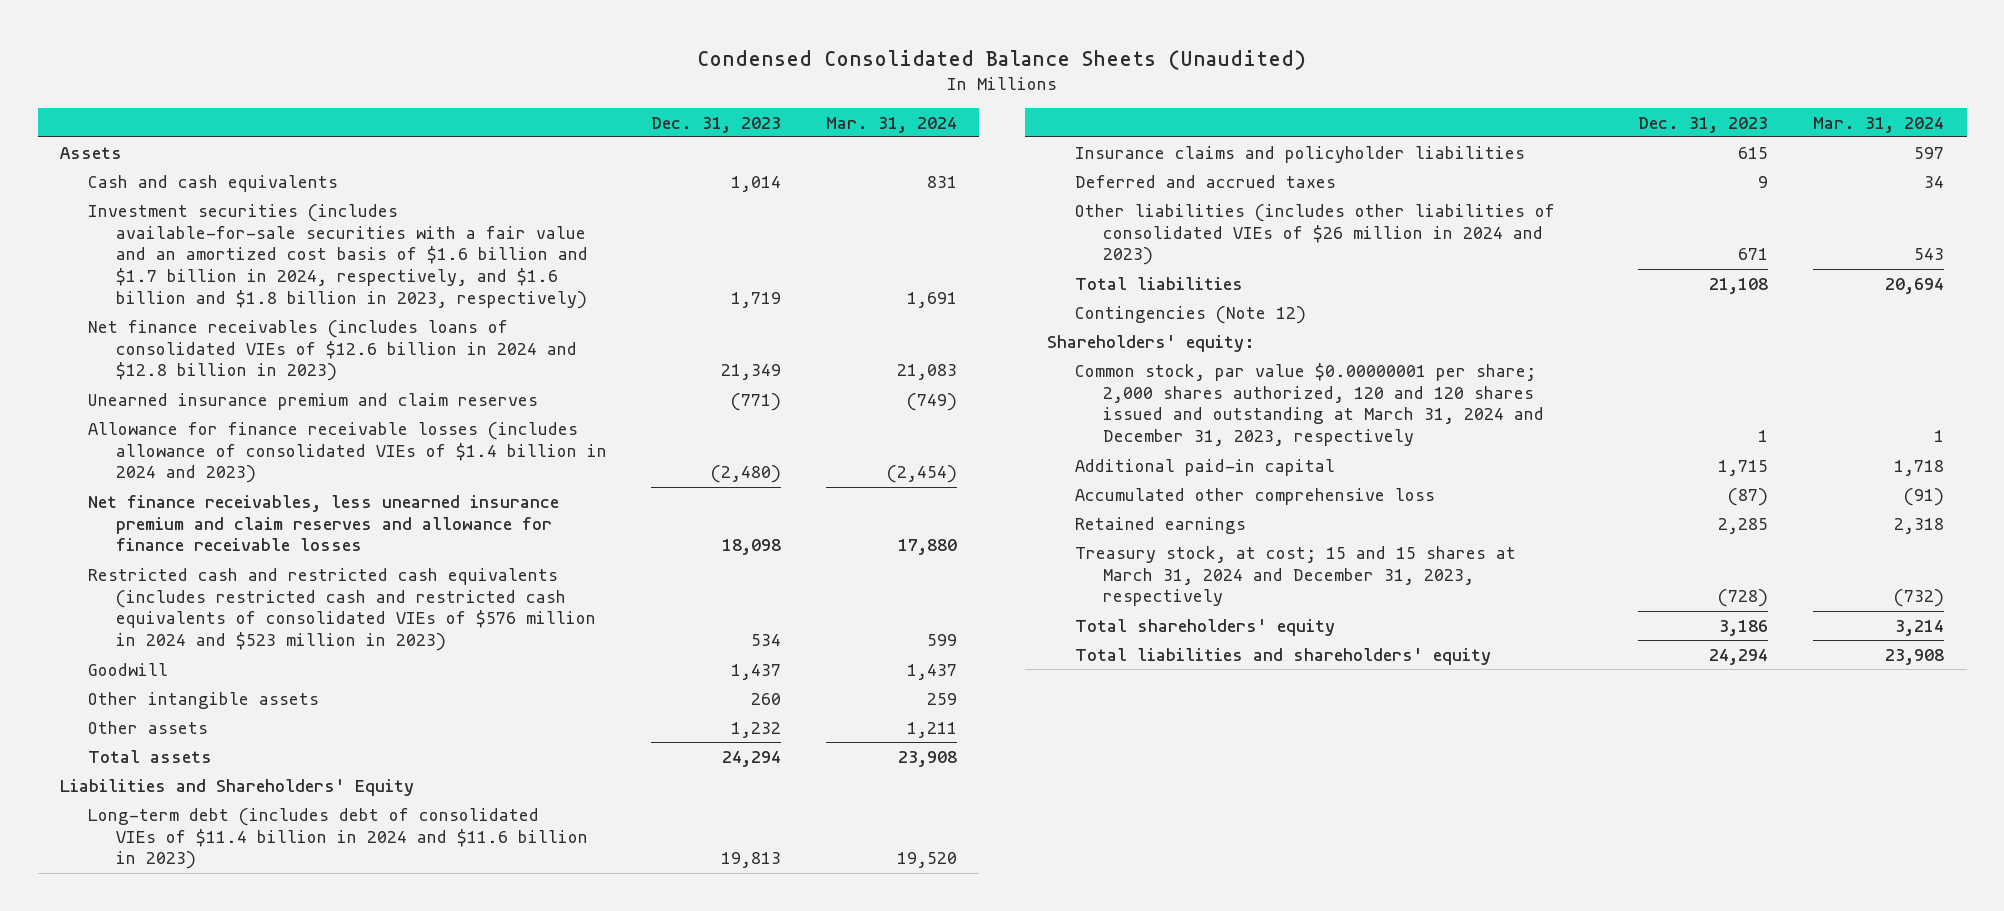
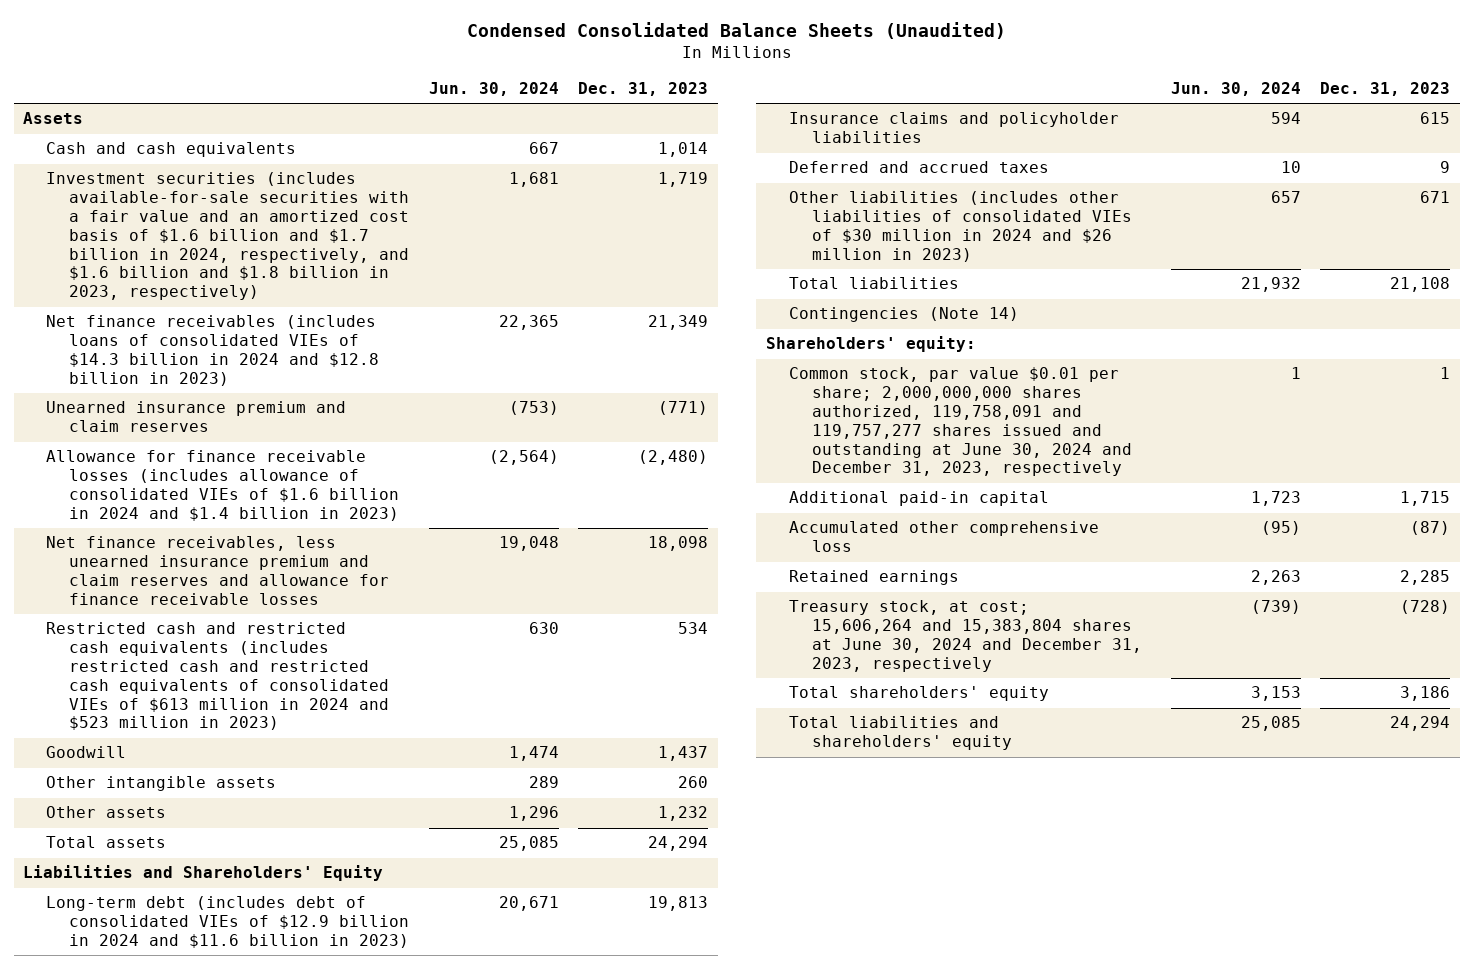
- | Dec. 31, 2023 | Mar. 31, 2024
+ | Jun. 30, 2024 | Dec. 31, 2023
- Net finance receivables (includes loans of consolidated VIEs of $12.6 billion in 2024 and $12.8 billion in 2023) | 21,349 | 21,083
+ Net finance receivables (includes loans of consolidated VIEs of $14.3 billion in 2024 and $12.8 billion in 2023) | 22,365 | 21,349
- Allowance for finance receivable losses (includes allowance of consolidated VIEs of $1.4 billion in 2024 and 2023) | (2,480) | (2,454)
+ Allowance for finance receivable losses (includes allowance of consolidated VIEs of $1.6 billion in 2024 and $1.4 billion in 2023) | (2,564) | (2,480)
- Restricted cash and restricted cash equivalents (includes restricted cash and restricted cash equivalents of consolidated VIEs of $576 million in 2024 and $523 million in 2023) | 534 | 599
+ Restricted cash and restricted cash equivalents (includes restricted cash and restricted cash equivalents of consolidated VIEs of $613 million in 2024 and $523 million in 2023) | 630 | 534
- Long-term debt (includes debt of consolidated VIEs of $11.4 billion in 2024 and $11.6 billion in 2023) | 19,813 | 19,520
+ Long-term debt (includes debt of consolidated VIEs of $12.9 billion in 2024 and $11.6 billion in 2023) | 20,671 | 19,813
- Other liabilities (includes other liabilities of consolidated VIEs of $26 million in 2024 and 2023) | 671 | 543
+ Other liabilities (includes other liabilities of consolidated VIEs of $30 million in 2024 and $26 million in 2023) | 657 | 671
- Contingencies (Note 12)
+ Contingencies (Note 14)
- Common stock, par value $0.00000001 per share; 2,000 shares authorized, 120 and 120 shares issued and outstanding at March 31, 2024 and December 31, 2023, respectively | 1 | 1
+ Common stock, par value $0.01 per share; 2,000,000,000 shares authorized, 119,758,091 and 119,757,277 shares issued and outstanding at June 30, 2024 and December 31, 2023, respectively | 1 | 1
- Treasury stock, at cost; 15 and 15 shares at March 31, 2024 and December 31, 2023, respectively | (728) | (732)
+ Treasury stock, at cost; 15,606,264 and 15,383,804 shares at June 30, 2024 and December 31, 2023, respectively | (739) | (728)

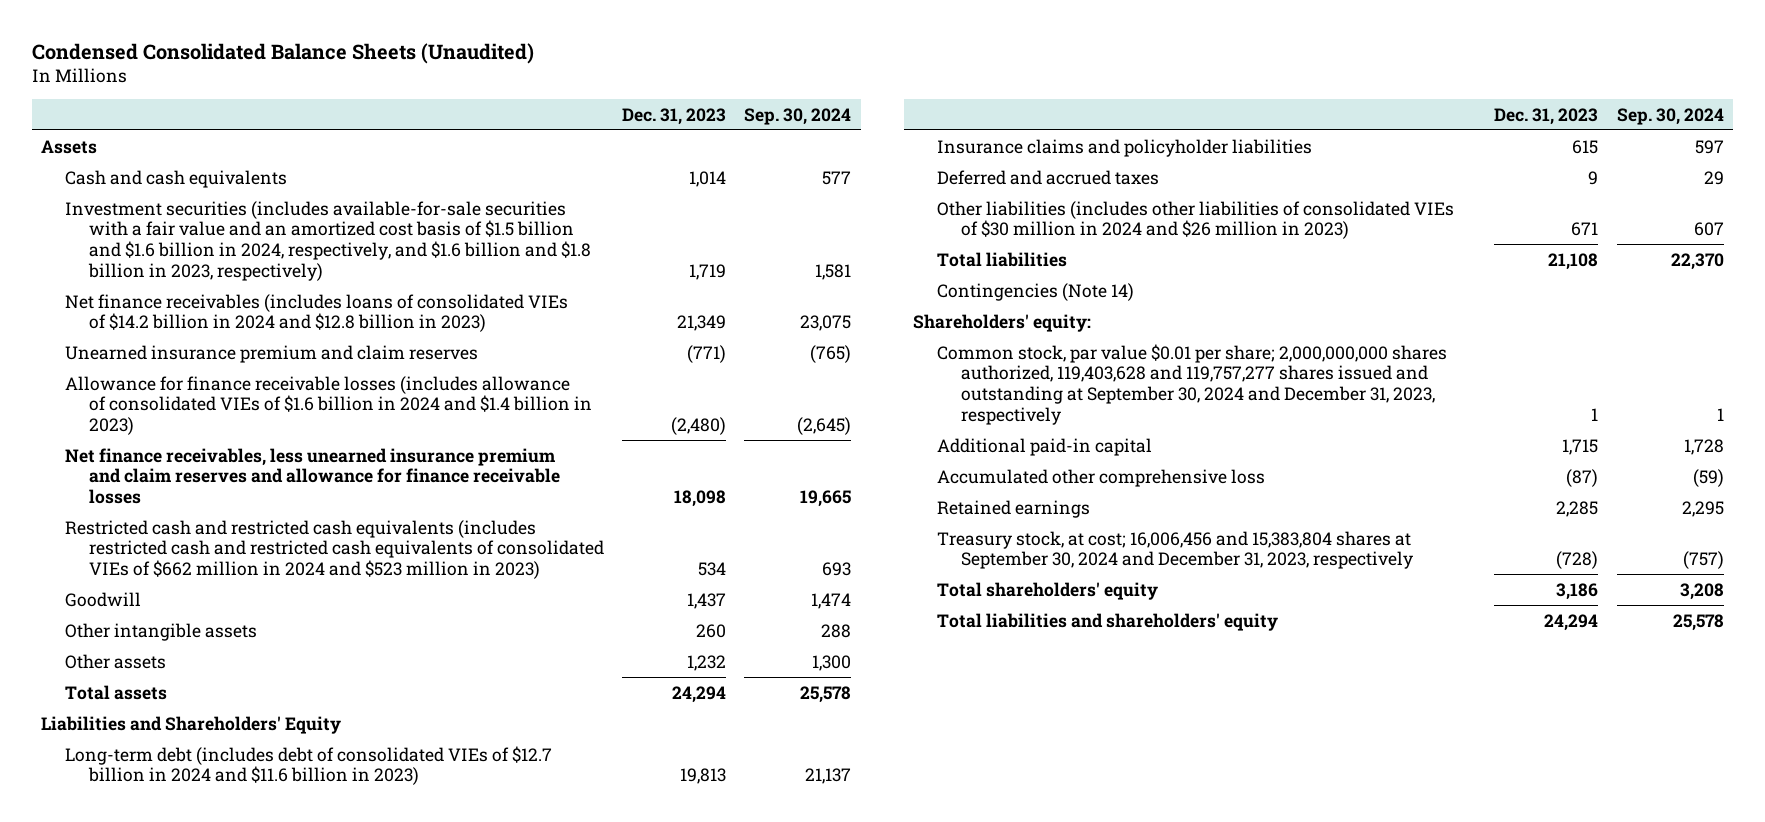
- | Jun. 30, 2024 | Dec. 31, 2023
+ | Dec. 31, 2023 | Sep. 30, 2024
- Investment securities (includes available-for-sale securities with a fair value and an amortized cost basis of $1.6 billion and $1.7 billion in 2024, respectively, and $1.6 billion and $1.8 billion in 2023, respectively) | 1,681 | 1,719
- Net finance receivables (includes loans of consolidated VIEs of $14.3 billion in 2024 and $12.8 billion in 2023) | 22,365 | 21,349
+ Investment securities (includes available-for-sale securities with a fair value and an amortized cost basis of $1.5 billion and $1.6 billion in 2024, respectively, and $1.6 billion and $1.8 billion in 2023, respectively) | 1,719 | 1,581
+ Net finance receivables (includes loans of consolidated VIEs of $14.2 billion in 2024 and $12.8 billion in 2023) | 21,349 | 23,075
- Restricted cash and restricted cash equivalents (includes restricted cash and restricted cash equivalents of consolidated VIEs of $613 million in 2024 and $523 million in 2023) | 630 | 534
+ Restricted cash and restricted cash equivalents (includes restricted cash and restricted cash equivalents of consolidated VIEs of $662 million in 2024 and $523 million in 2023) | 534 | 693
- Long-term debt (includes debt of consolidated VIEs of $12.9 billion in 2024 and $11.6 billion in 2023) | 20,671 | 19,813
+ Long-term debt (includes debt of consolidated VIEs of $12.7 billion in 2024 and $11.6 billion in 2023) | 19,813 | 21,137
- Common stock, par value $0.01 per share; 2,000,000,000 shares authorized, 119,758,091 and 119,757,277 shares issued and outstanding at June 30, 2024 and December 31, 2023, respectively | 1 | 1
+ Common stock, par value $0.01 per share; 2,000,000,000 shares authorized, 119,403,628 and 119,757,277 shares issued and outstanding at September 30, 2024 and December 31, 2023, respectively | 1 | 1
- Treasury stock, at cost; 15,606,264 and 15,383,804 shares at June 30, 2024 and December 31, 2023, respectively | (739) | (728)
+ Treasury stock, at cost; 16,006,456 and 15,383,804 shares at September 30, 2024 and December 31, 2023, respectively | (728) | (757)

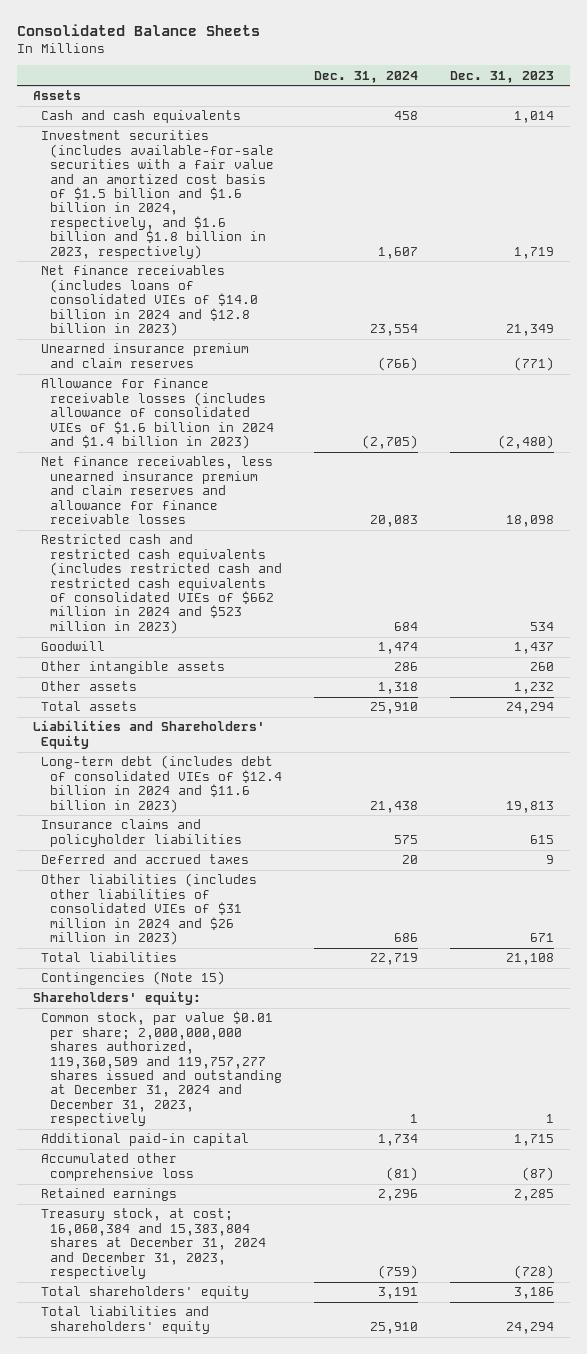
- Condensed Consolidated Balance Sheets (Unaudited)
+ Consolidated Balance Sheets
- | Dec. 31, 2023 | Sep. 30, 2024
+ | Dec. 31, 2024 | Dec. 31, 2023
- Net finance receivables (includes loans of consolidated VIEs of $14.2 billion in 2024 and $12.8 billion in 2023) | 21,349 | 23,075
+ Net finance receivables (includes loans of consolidated VIEs of $14.0 billion in 2024 and $12.8 billion in 2023) | 23,554 | 21,349
- Long-term debt (includes debt of consolidated VIEs of $12.7 billion in 2024 and $11.6 billion in 2023) | 19,813 | 21,137
+ Long-term debt (includes debt of consolidated VIEs of $12.4 billion in 2024 and $11.6 billion in 2023) | 21,438 | 19,813
- Other liabilities (includes other liabilities of consolidated VIEs of $30 million in 2024 and $26 million in 2023) | 671 | 607
+ Other liabilities (includes other liabilities of consolidated VIEs of $31 million in 2024 and $26 million in 2023) | 686 | 671
- Contingencies (Note 14)
+ Contingencies (Note 15)
- Common stock, par value $0.01 per share; 2,000,000,000 shares authorized, 119,403,628 and 119,757,277 shares issued and outstanding at September 30, 2024 and December 31, 2023, respectively | 1 | 1
+ Common stock, par value $0.01 per share; 2,000,000,000 shares authorized, 119,360,509 and 119,757,277 shares issued and outstanding at December 31, 2024 and December 31, 2023, respectively | 1 | 1
- Treasury stock, at cost; 16,006,456 and 15,383,804 shares at September 30, 2024 and December 31, 2023, respectively | (728) | (757)
+ Treasury stock, at cost; 16,060,384 and 15,383,804 shares at December 31, 2024 and December 31, 2023, respectively | (759) | (728)

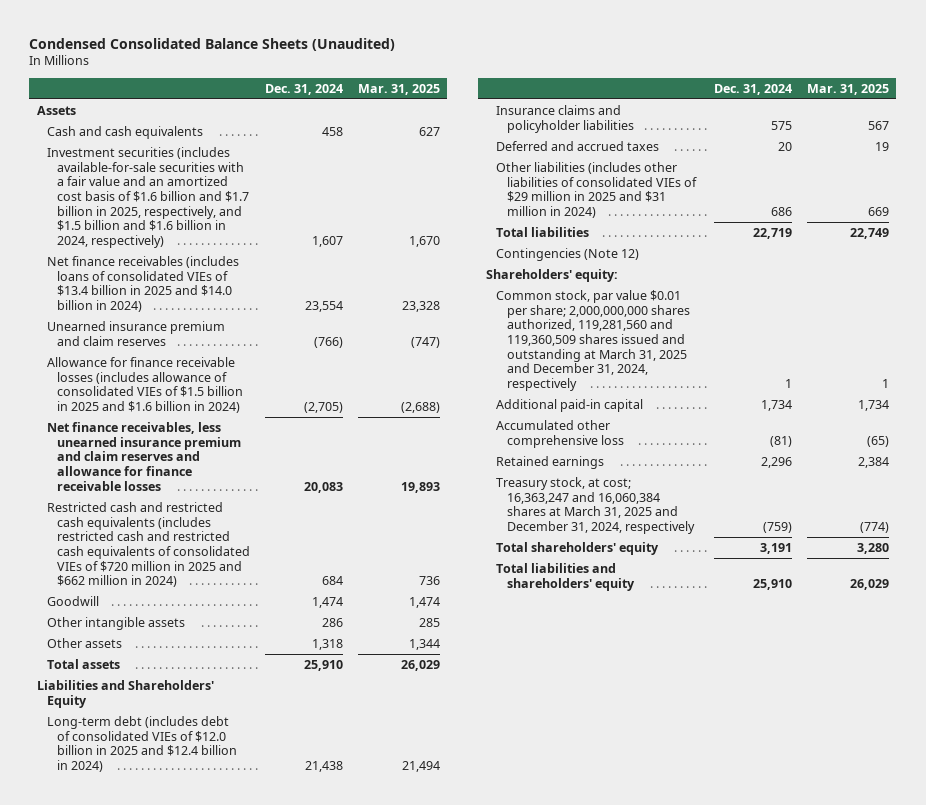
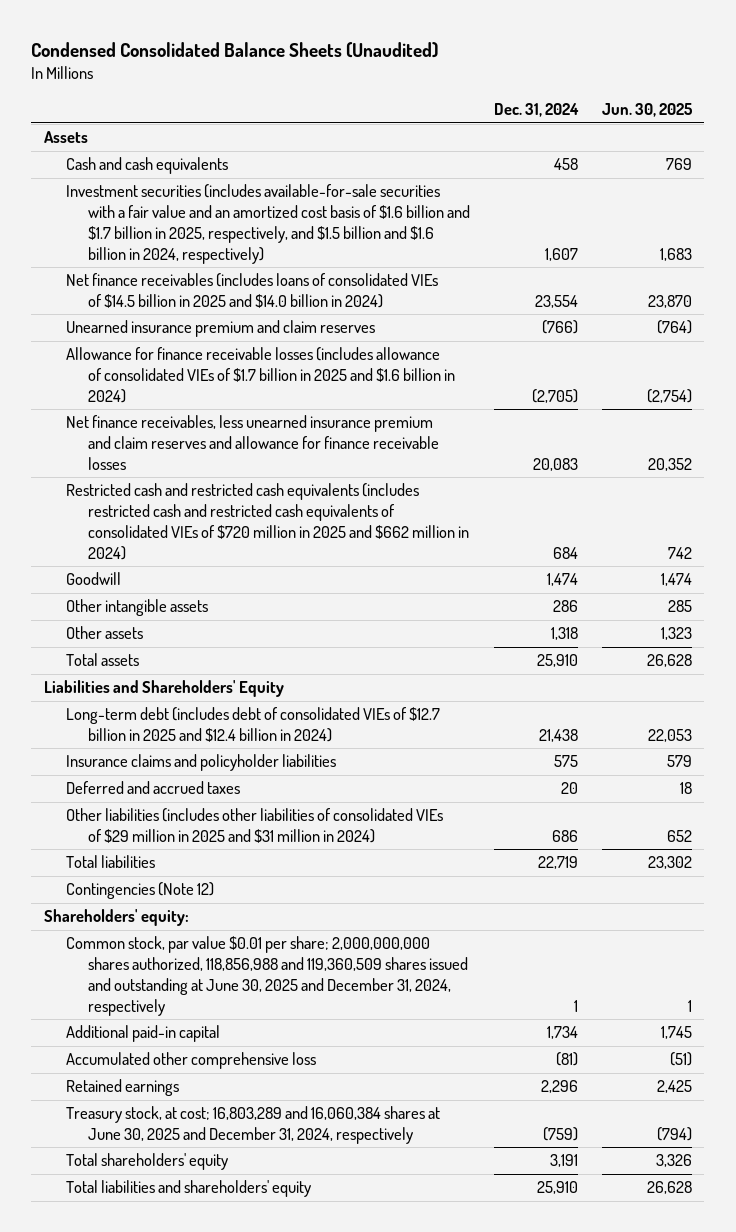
- | Dec. 31, 2024 | Mar. 31, 2025
+ | Dec. 31, 2024 | Jun. 30, 2025
- Net finance receivables (includes loans of consolidated VIEs of $13.4 billion in 2025 and $14.0 billion in 2024) | 23,554 | 23,328
+ Net finance receivables (includes loans of consolidated VIEs of $14.5 billion in 2025 and $14.0 billion in 2024) | 23,554 | 23,870
- Allowance for finance receivable losses (includes allowance of consolidated VIEs of $1.5 billion in 2025 and $1.6 billion in 2024) | (2,705) | (2,688)
+ Allowance for finance receivable losses (includes allowance of consolidated VIEs of $1.7 billion in 2025 and $1.6 billion in 2024) | (2,705) | (2,754)
- Long-term debt (includes debt of consolidated VIEs of $12.0 billion in 2025 and $12.4 billion in 2024) | 21,438 | 21,494
+ Long-term debt (includes debt of consolidated VIEs of $12.7 billion in 2025 and $12.4 billion in 2024) | 21,438 | 22,053
- Common stock, par value $0.01 per share; 2,000,000,000 shares authorized, 119,281,560 and 119,360,509 shares issued and outstanding at March 31, 2025 and December 31, 2024, respectively | 1 | 1
+ Common stock, par value $0.01 per share; 2,000,000,000 shares authorized, 118,856,988 and 119,360,509 shares issued and outstanding at June 30, 2025 and December 31, 2024, respectively | 1 | 1
- Treasury stock, at cost; 16,363,247 and 16,060,384 shares at March 31, 2025 and December 31, 2024, respectively | (759) | (774)
+ Treasury stock, at cost; 16,803,289 and 16,060,384 shares at June 30, 2025 and December 31, 2024, respectively | (759) | (794)

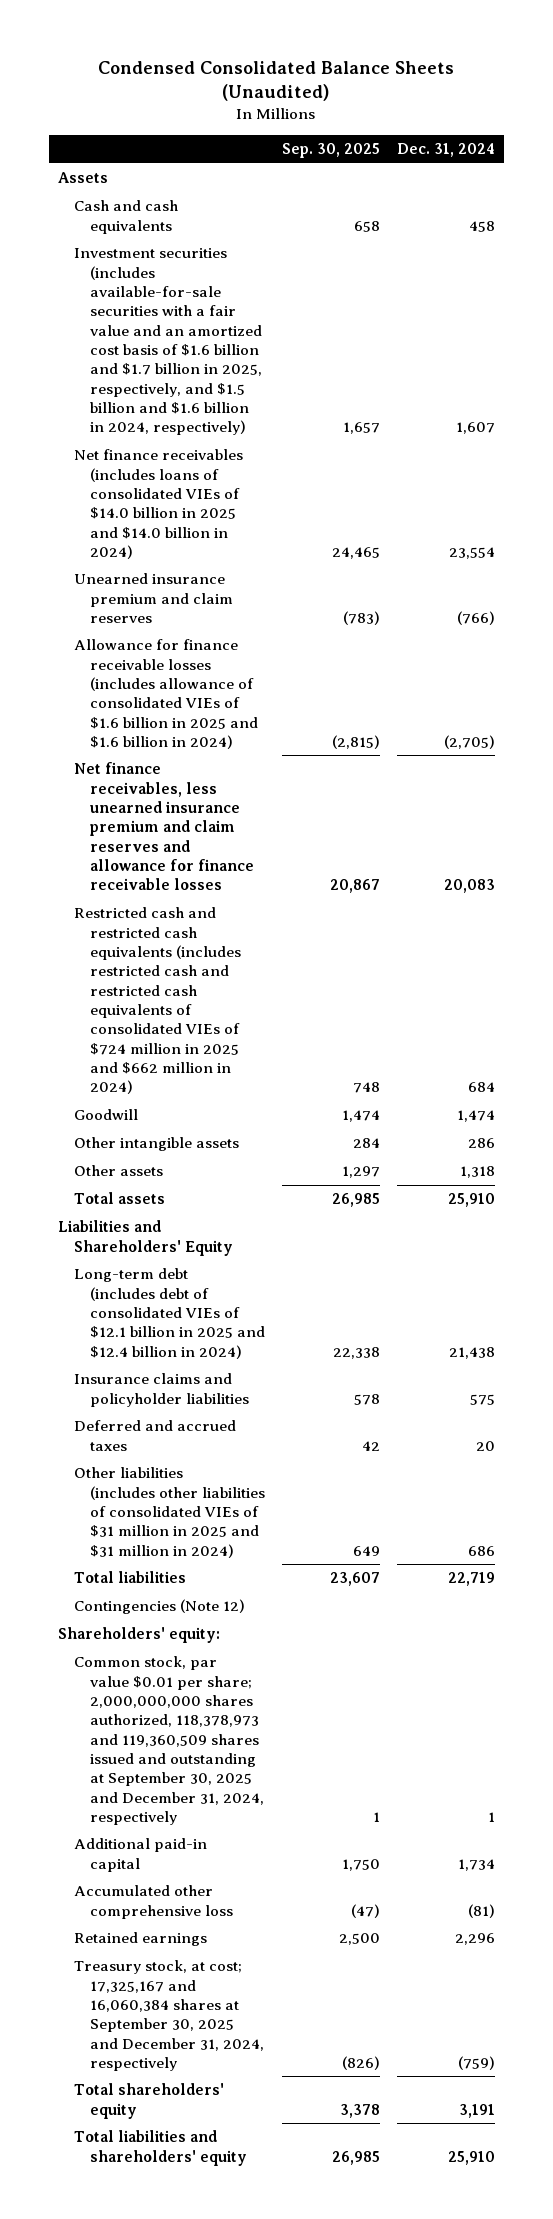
- | Dec. 31, 2024 | Jun. 30, 2025
+ | Sep. 30, 2025 | Dec. 31, 2024
- Net finance receivables (includes loans of consolidated VIEs of $14.5 billion in 2025 and $14.0 billion in 2024) | 23,554 | 23,870
+ Net finance receivables (includes loans of consolidated VIEs of $14.0 billion in 2025 and $14.0 billion in 2024) | 24,465 | 23,554
- Allowance for finance receivable losses (includes allowance of consolidated VIEs of $1.7 billion in 2025 and $1.6 billion in 2024) | (2,705) | (2,754)
+ Allowance for finance receivable losses (includes allowance of consolidated VIEs of $1.6 billion in 2025 and $1.6 billion in 2024) | (2,815) | (2,705)
- Restricted cash and restricted cash equivalents (includes restricted cash and restricted cash equivalents of consolidated VIEs of $720 million in 2025 and $662 million in 2024) | 684 | 742
+ Restricted cash and restricted cash equivalents (includes restricted cash and restricted cash equivalents of consolidated VIEs of $724 million in 2025 and $662 million in 2024) | 748 | 684
- Long-term debt (includes debt of consolidated VIEs of $12.7 billion in 2025 and $12.4 billion in 2024) | 21,438 | 22,053
+ Long-term debt (includes debt of consolidated VIEs of $12.1 billion in 2025 and $12.4 billion in 2024) | 22,338 | 21,438
- Other liabilities (includes other liabilities of consolidated VIEs of $29 million in 2025 and $31 million in 2024) | 686 | 652
+ Other liabilities (includes other liabilities of consolidated VIEs of $31 million in 2025 and $31 million in 2024) | 649 | 686
- Common stock, par value $0.01 per share; 2,000,000,000 shares authorized, 118,856,988 and 119,360,509 shares issued and outstanding at June 30, 2025 and December 31, 2024, respectively | 1 | 1
+ Common stock, par value $0.01 per share; 2,000,000,000 shares authorized, 118,378,973 and 119,360,509 shares issued and outstanding at September 30, 2025 and December 31, 2024, respectively | 1 | 1
- Treasury stock, at cost; 16,803,289 and 16,060,384 shares at June 30, 2025 and December 31, 2024, respectively | (759) | (794)
+ Treasury stock, at cost; 17,325,167 and 16,060,384 shares at September 30, 2025 and December 31, 2024, respectively | (826) | (759)

